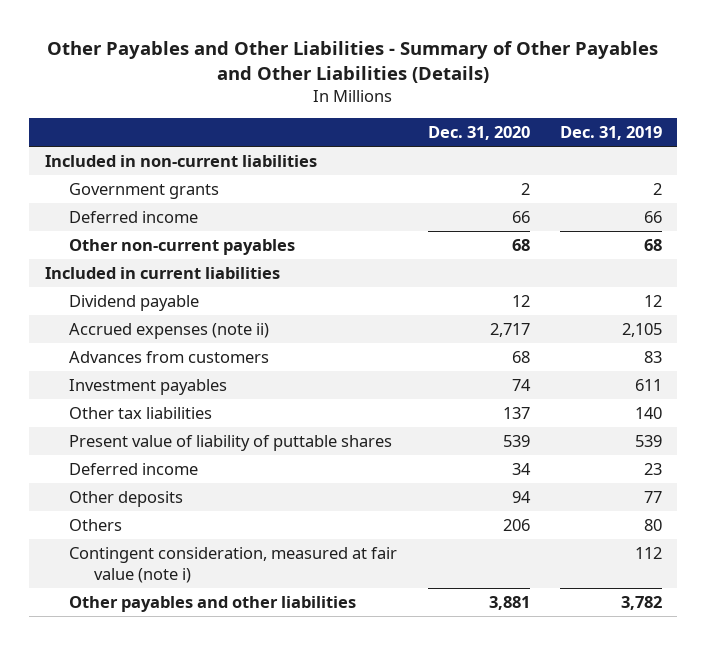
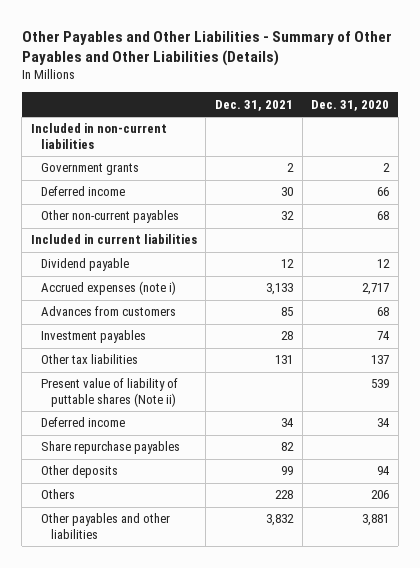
- | Dec. 31, 2020 | Dec. 31, 2019
+ | Dec. 31, 2021 | Dec. 31, 2020
- Accrued expenses (note ii) | 2,717 | 2,105
+ Accrued expenses (note i) | 3,133 | 2,717
- Present value of liability of puttable shares | 539 | 539
+ Present value of liability of puttable shares (Note ii) | | 539
+ Share repurchase payables | 82 |
- Contingent consideration, measured at fair value (note i) | | 112

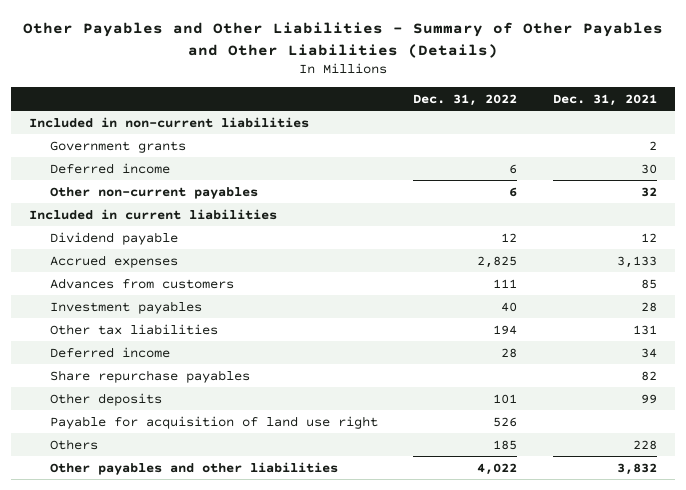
- | Dec. 31, 2021 | Dec. 31, 2020
+ | Dec. 31, 2022 | Dec. 31, 2021
- Accrued expenses (note i) | 3,133 | 2,717
+ Accrued expenses | 2,825 | 3,133
- Present value of liability of puttable shares (Note ii) | | 539
+ Payable for acquisition of land use right | 526 |

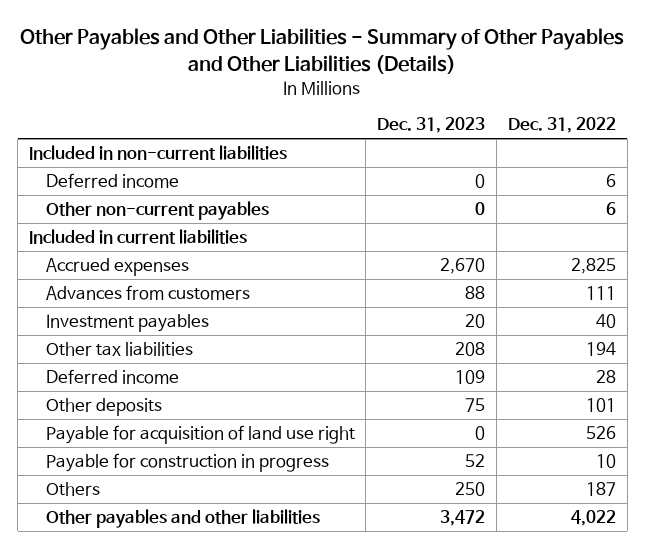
- | Dec. 31, 2022 | Dec. 31, 2021
+ | Dec. 31, 2023 | Dec. 31, 2022
- Government grants | | 2
- Dividend payable | 12 | 12
- Share repurchase payables | | 82
- Others | 185 | 228
+ Payable for construction in progress | 52 | 10
+ Others | 250 | 187

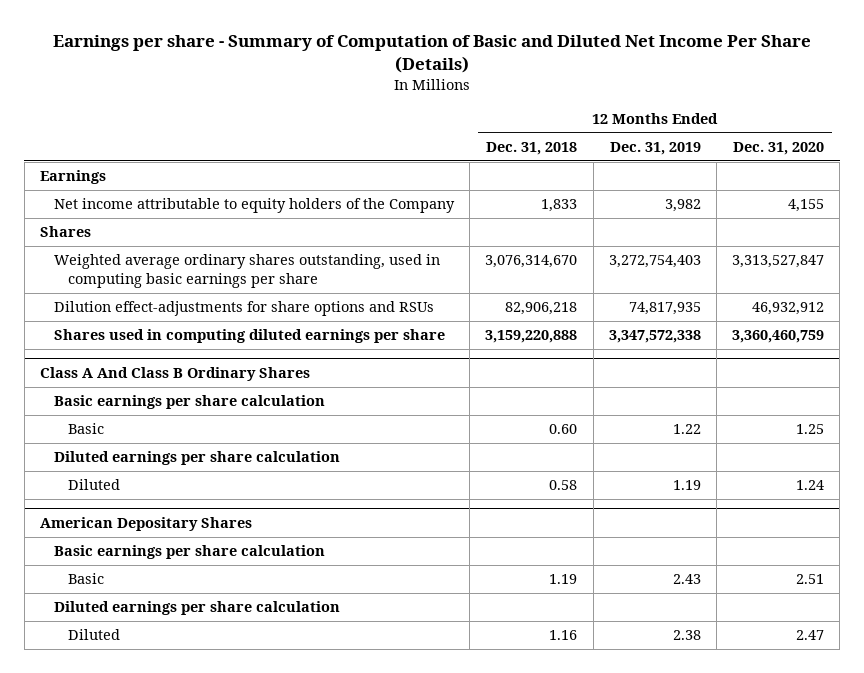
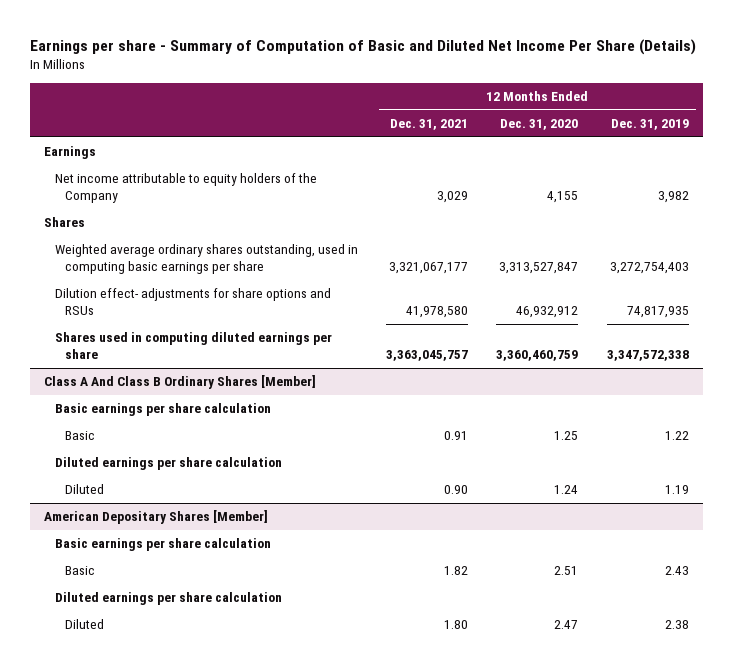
- | 12 Months Ended Dec. 31, 2018 | 12 Months Ended Dec. 31, 2019 | 12 Months Ended Dec. 31, 2020
+ | 12 Months Ended Dec. 31, 2021 | 12 Months Ended Dec. 31, 2020 | 12 Months Ended Dec. 31, 2019
- Dilution effect-adjustments for share options and RSUs | 82,906,218 | 74,817,935 | 46,932,912
+ Dilution effect- adjustments for share options and RSUs | 41,978,580 | 46,932,912 | 74,817,935
- Class A And Class B Ordinary Shares
+ Class A And Class B Ordinary Shares [Member]
- American Depositary Shares
+ American Depositary Shares [Member]

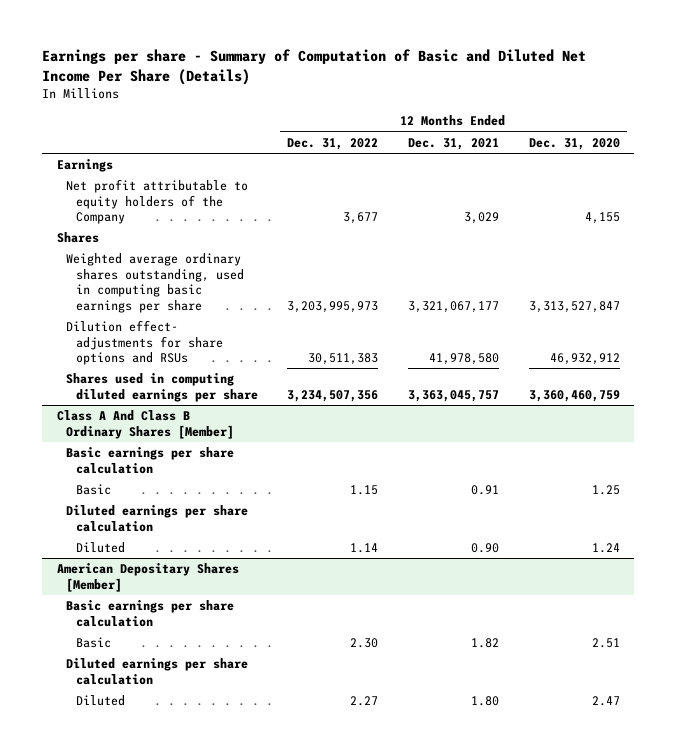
- | 12 Months Ended Dec. 31, 2021 | 12 Months Ended Dec. 31, 2020 | 12 Months Ended Dec. 31, 2019
+ | 12 Months Ended Dec. 31, 2022 | 12 Months Ended Dec. 31, 2021 | 12 Months Ended Dec. 31, 2020
- Net income attributable to equity holders of the Company | 3,029 | 4,155 | 3,982
+ Net profit attributable to equity holders of the Company | 3,677 | 3,029 | 4,155

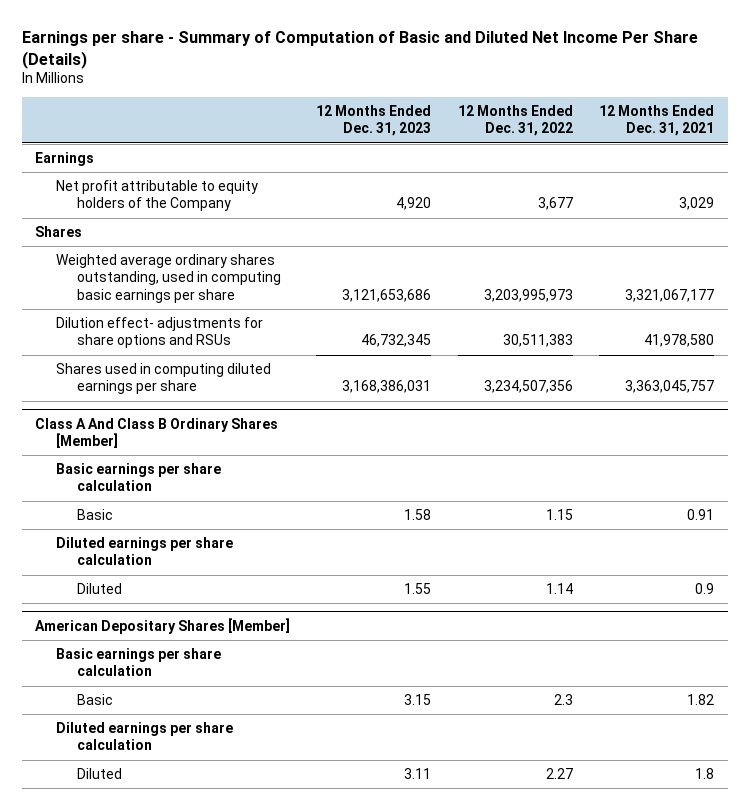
- | 12 Months Ended Dec. 31, 2022 | 12 Months Ended Dec. 31, 2021 | 12 Months Ended Dec. 31, 2020
+ | 12 Months Ended Dec. 31, 2023 | 12 Months Ended Dec. 31, 2022 | 12 Months Ended Dec. 31, 2021
@ Class A And Class B Ordinary Shares [Member]
- Diluted | 1.14 | 0.90 | 1.24
+ Diluted | 1.55 | 1.14 | 0.9
@ American Depositary Shares [Member]
- Basic | 2.30 | 1.82 | 2.51
+ Basic | 3.15 | 2.3 | 1.82
- Diluted | 2.27 | 1.80 | 2.47
+ Diluted | 3.11 | 2.27 | 1.8

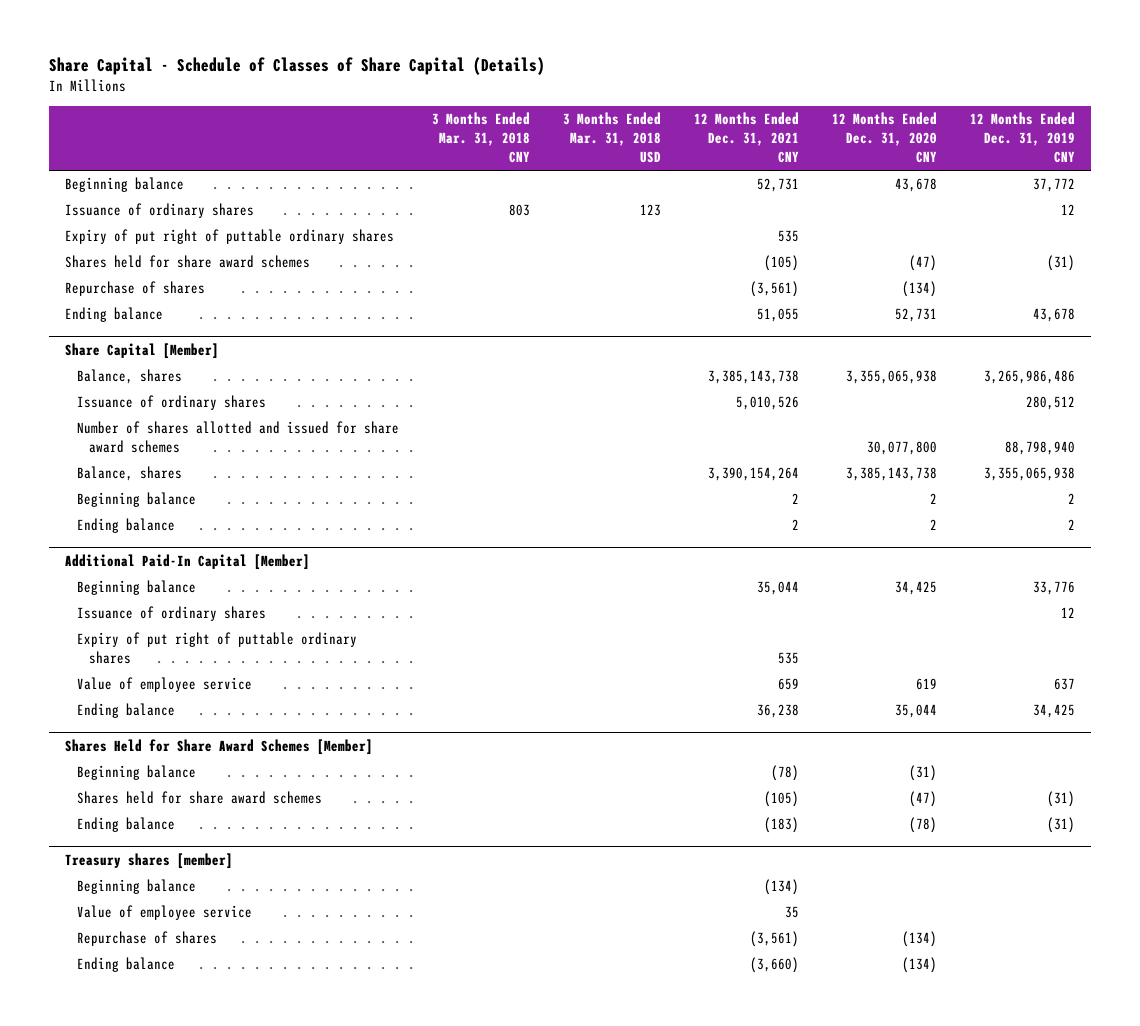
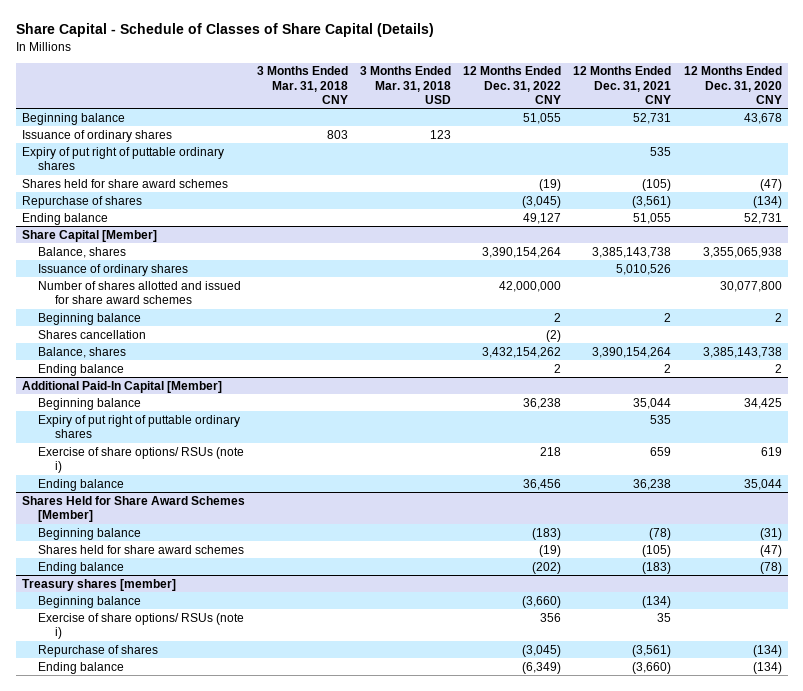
- | 3 Months Ended Mar. 31, 2018 CNY | 3 Months Ended Mar. 31, 2018 USD | 12 Months Ended Dec. 31, 2021 CNY | 12 Months Ended Dec. 31, 2020 CNY | 12 Months Ended Dec. 31, 2019 CNY
+ | 3 Months Ended Mar. 31, 2018 CNY | 3 Months Ended Mar. 31, 2018 USD | 12 Months Ended Dec. 31, 2022 CNY | 12 Months Ended Dec. 31, 2021 CNY | 12 Months Ended Dec. 31, 2020 CNY
@ Share Capital [Member]
+ Shares cancellation | | | (2) | |
moved down: Balance, shares | | | 3,432,154,262 | 3,390,154,264 | 3,385,143,738
@ Additional Paid-In Capital [Member]
- Issuance of ordinary shares | | | | | 12
- Value of employee service | | | 659 | 619 | 637
+ Exercise of share options/ RSUs (note i) | | | 218 | 659 | 619
@ Treasury shares [member]
- Value of employee service | | | 35 | |
+ Exercise of share options/ RSUs (note i) | | | 356 | 35 |

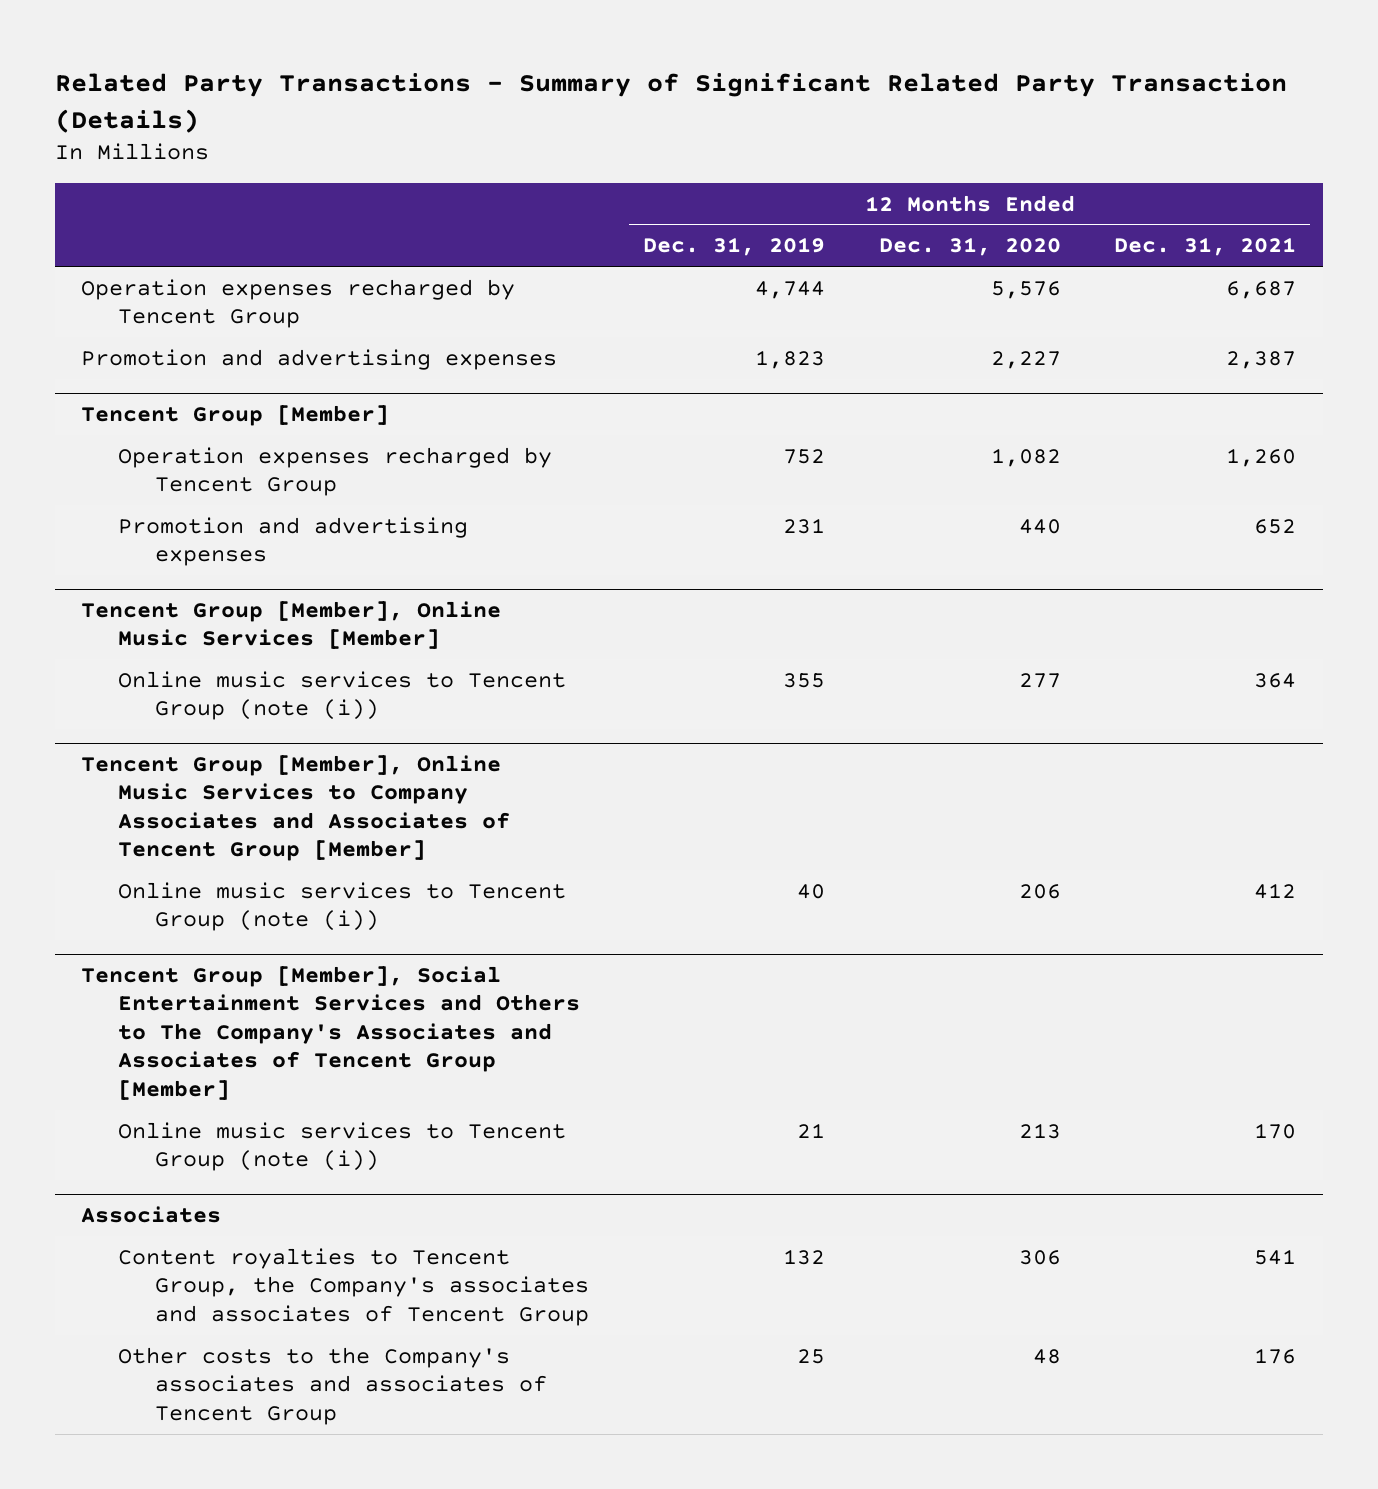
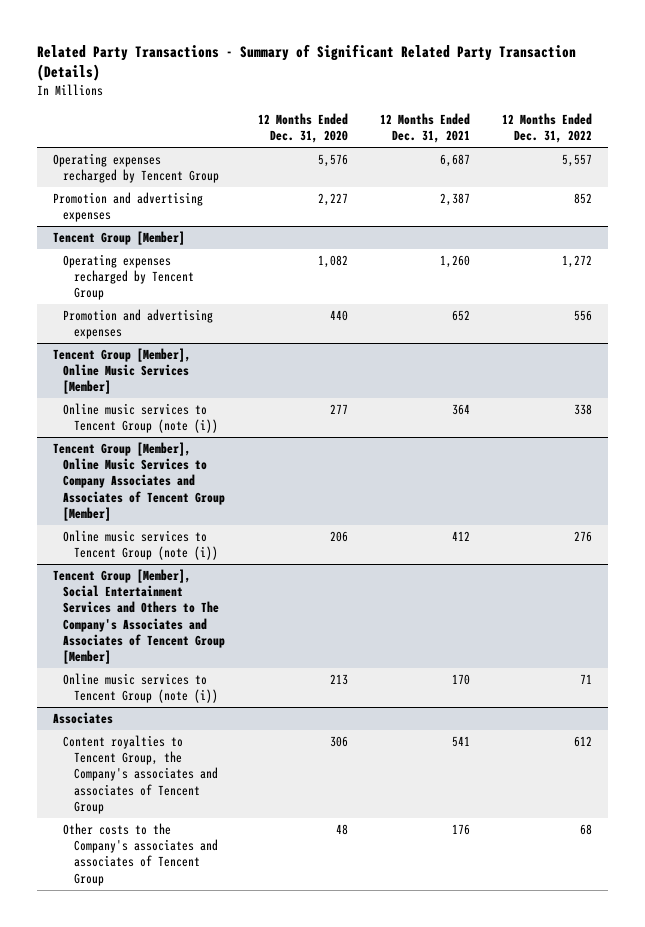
- | 12 Months Ended Dec. 31, 2019 | 12 Months Ended Dec. 31, 2020 | 12 Months Ended Dec. 31, 2021
+ | 12 Months Ended Dec. 31, 2020 | 12 Months Ended Dec. 31, 2021 | 12 Months Ended Dec. 31, 2022
- Operation expenses recharged by Tencent Group | 4,744 | 5,576 | 6,687
+ Operating expenses recharged by Tencent Group | 5,576 | 6,687 | 5,557
@ Tencent Group [Member]
- Operation expenses recharged by Tencent Group | 752 | 1,082 | 1,260
+ Operating expenses recharged by Tencent Group | 1,082 | 1,260 | 1,272

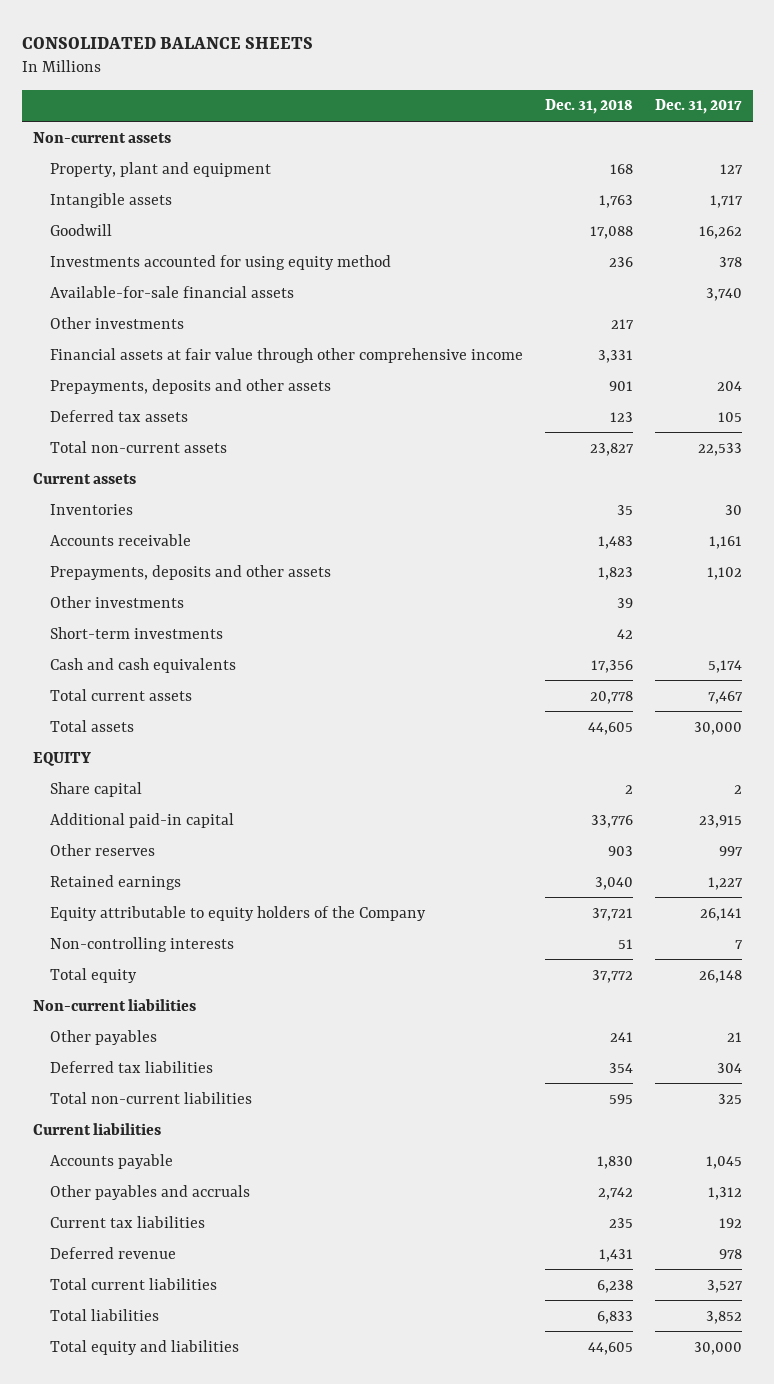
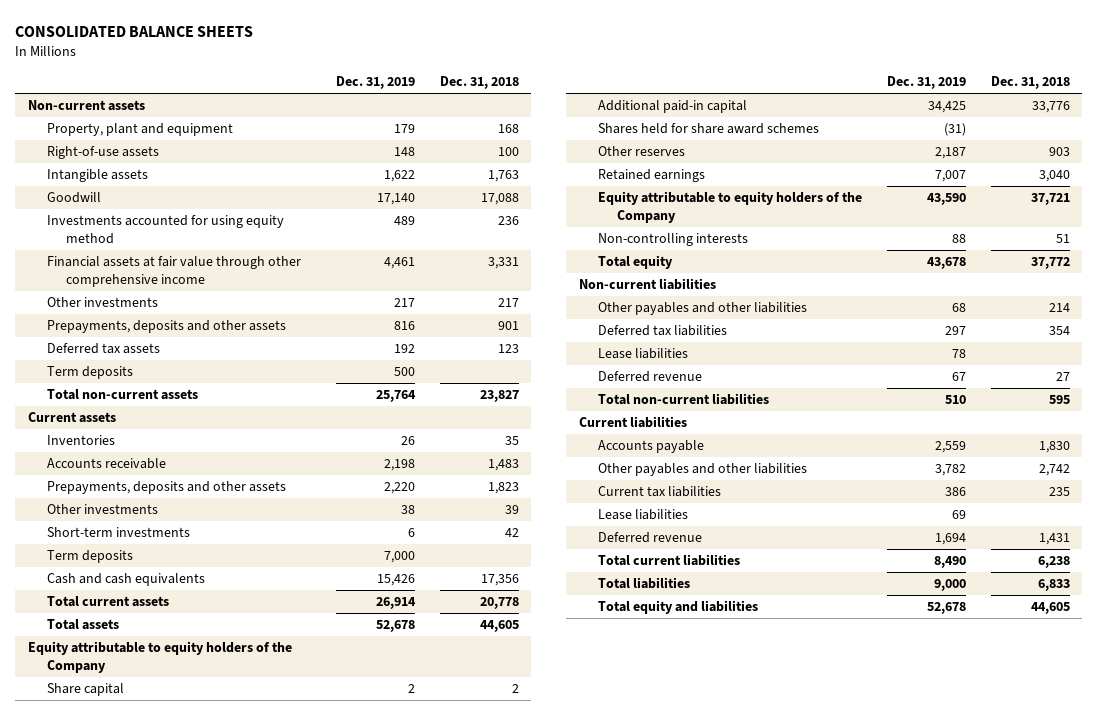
- | Dec. 31, 2018 | Dec. 31, 2017
+ | Dec. 31, 2019 | Dec. 31, 2018
+ Right-of-use assets | 148 | 100
- Available-for-sale financial assets | | 3,740
moved down: Other investments | 217 | 217
+ Term deposits | 500 |
+ Term deposits | 7,000 |
- EQUITY
+ Equity attributable to equity holders of the Company
+ Shares held for share award schemes | (31) |
- Other payables | 241 | 21
+ Other payables and other liabilities | 68 | 214
+ Lease liabilities | 78 |
+ Deferred revenue | 67 | 27
- Other payables and accruals | 2,742 | 1,312
+ Other payables and other liabilities | 3,782 | 2,742
+ Lease liabilities | 69 |

